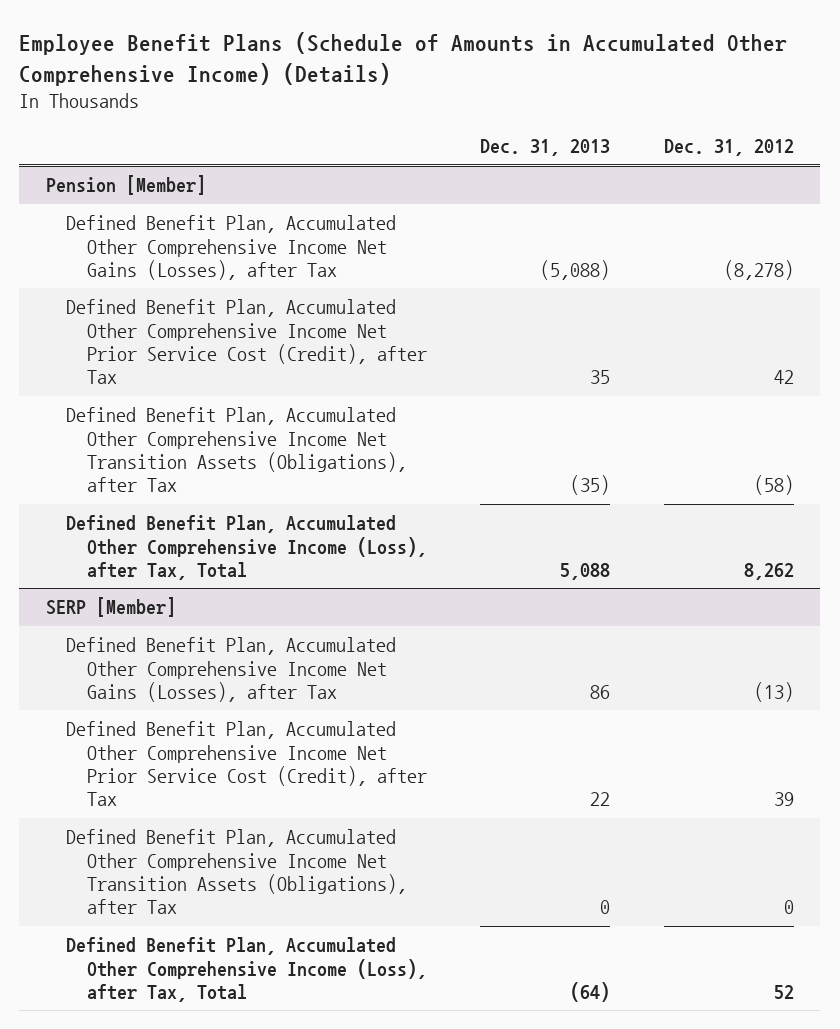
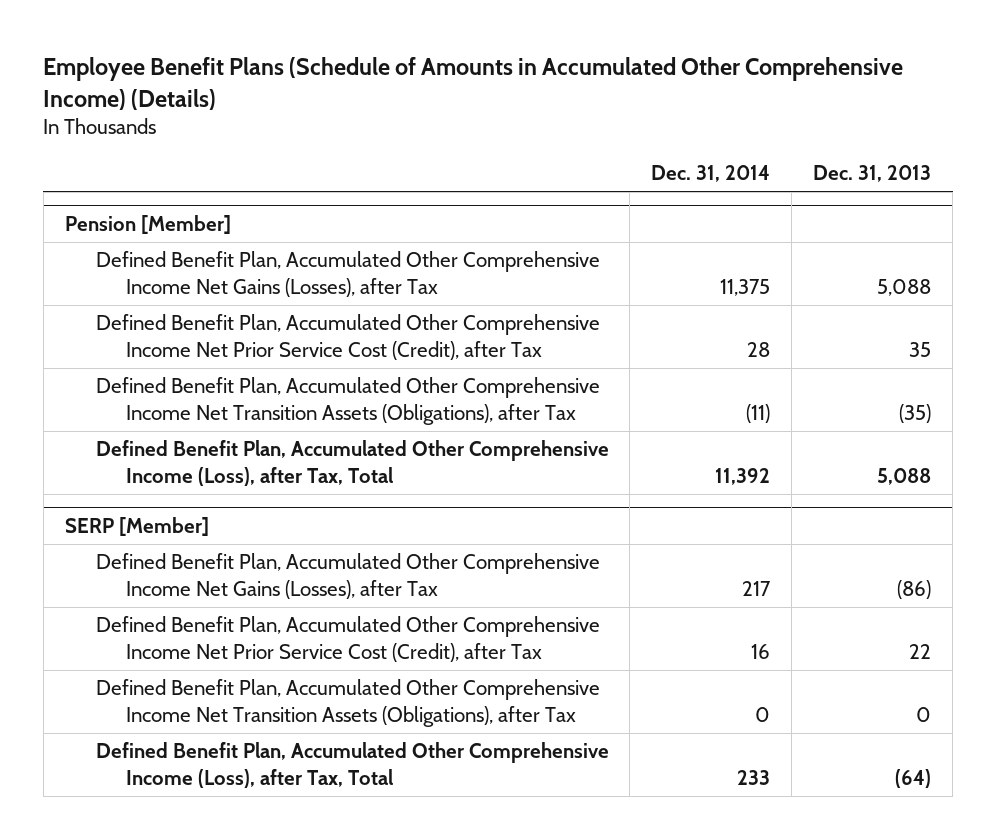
- | Dec. 31, 2013 | Dec. 31, 2012
+ | Dec. 31, 2014 | Dec. 31, 2013
@ Pension [Member]
- Defined Benefit Plan, Accumulated Other Comprehensive Income Net Gains (Losses), after Tax | (5,088) | (8,278)
+ Defined Benefit Plan, Accumulated Other Comprehensive Income Net Gains (Losses), after Tax | 11,375 | 5,088
@ SERP [Member]
- Defined Benefit Plan, Accumulated Other Comprehensive Income Net Gains (Losses), after Tax | 86 | (13)
+ Defined Benefit Plan, Accumulated Other Comprehensive Income Net Gains (Losses), after Tax | 217 | (86)

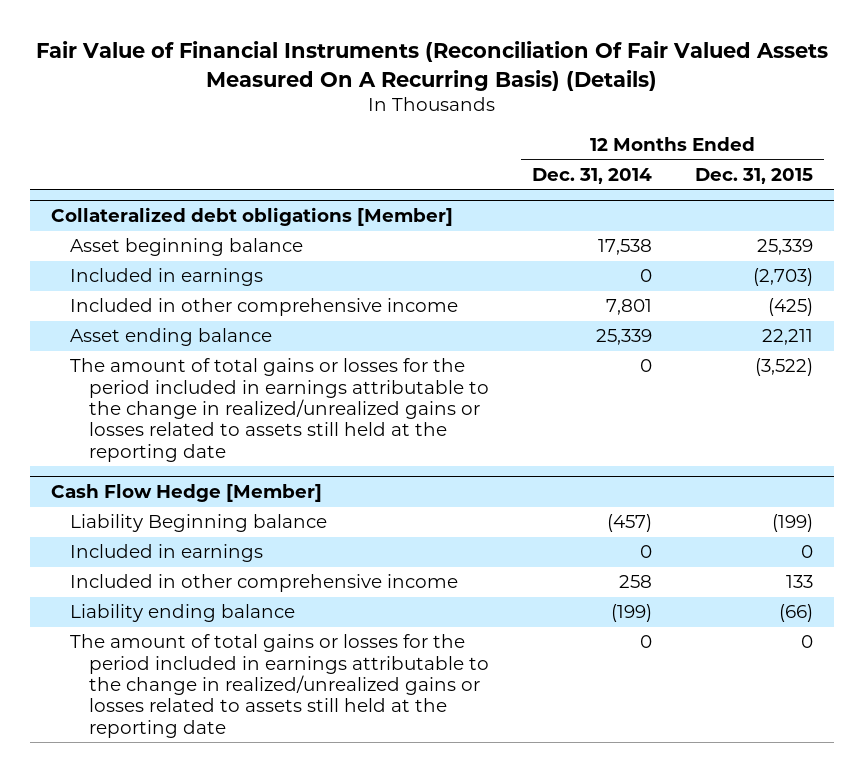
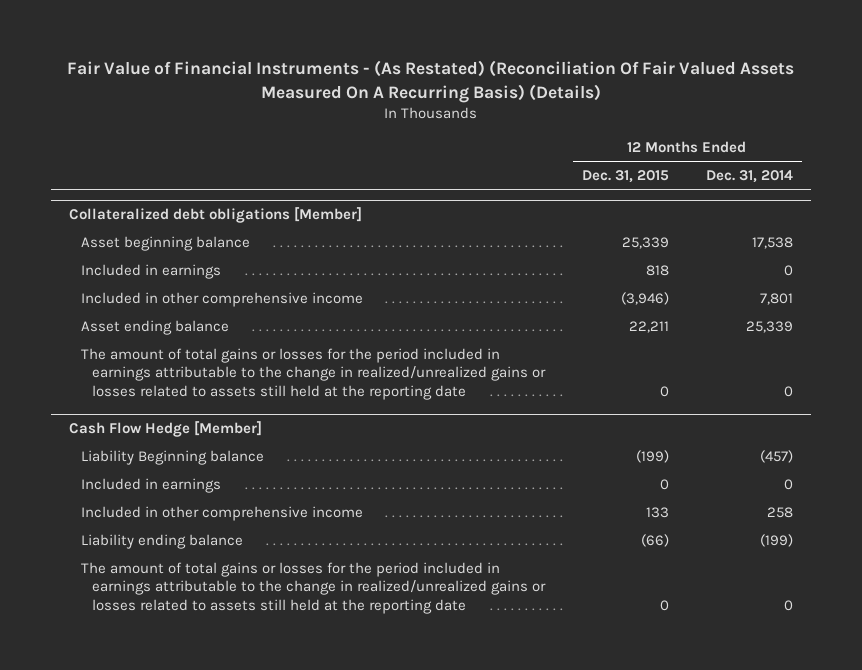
- Fair Value of Financial Instruments (Reconciliation Of Fair Valued Assets Measured On A Recurring Basis) (Details)
+ Fair Value of Financial Instruments - (As Restated) (Reconciliation Of Fair Valued Assets Measured On A Recurring Basis) (Details)
- | 12 Months Ended Dec. 31, 2014 | 12 Months Ended Dec. 31, 2015
+ | 12 Months Ended Dec. 31, 2015 | 12 Months Ended Dec. 31, 2014
@ Collateralized debt obligations [Member]
- Included in earnings | 0 | (2,703)
- Included in other comprehensive income | 7,801 | (425)
+ Included in earnings | 818 | 0
+ Included in other comprehensive income | (3,946) | 7,801
- The amount of total gains or losses for the period included in earnings attributable to the change in realized/unrealized gains or losses related to assets still held at the reporting date | 0 | (3,522)
+ The amount of total gains or losses for the period included in earnings attributable to the change in realized/unrealized gains or losses related to assets still held at the reporting date | 0 | 0

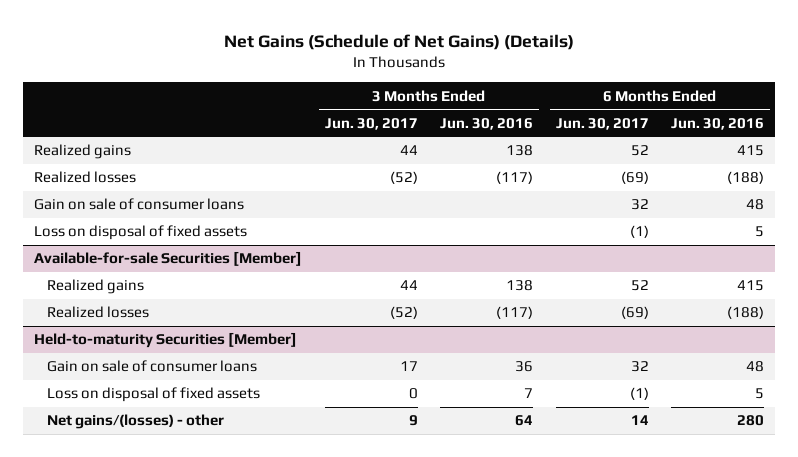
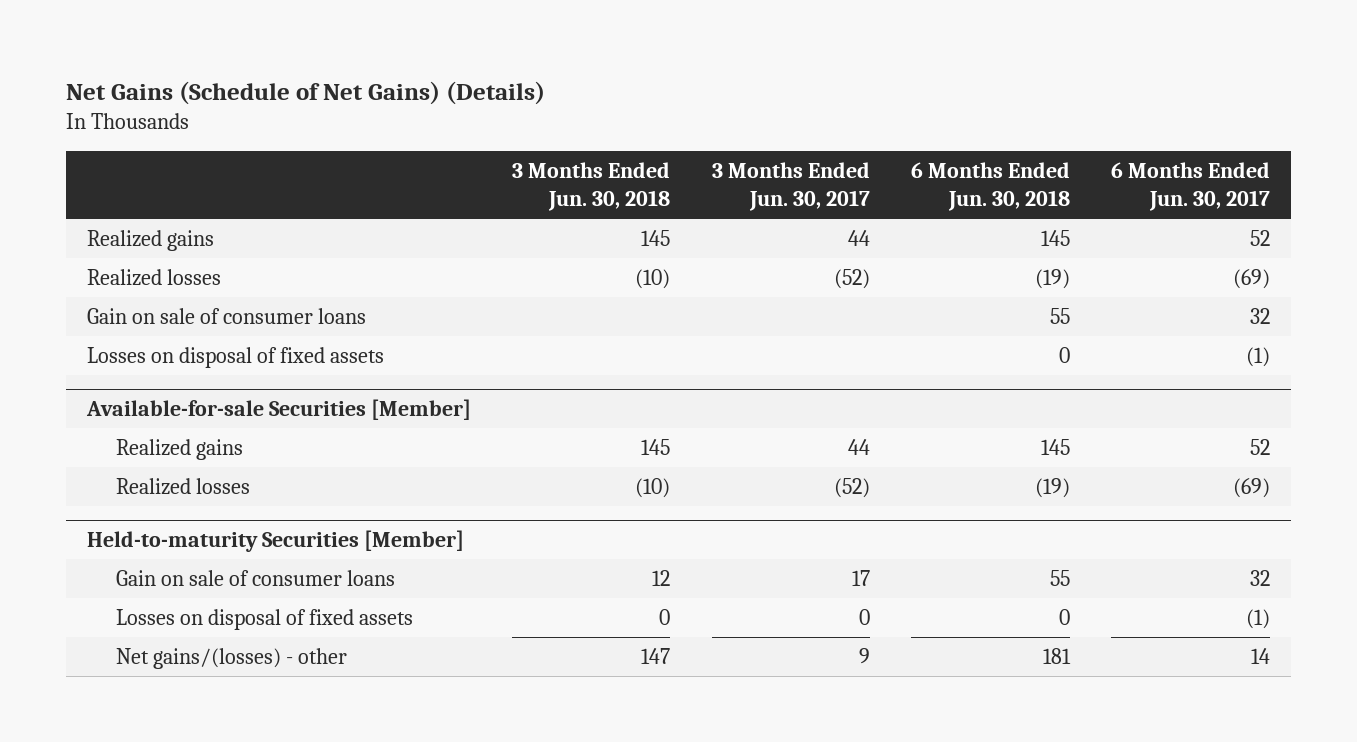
- | 3 Months Ended Jun. 30, 2017 | 3 Months Ended Jun. 30, 2016 | 6 Months Ended Jun. 30, 2017 | 6 Months Ended Jun. 30, 2016
+ | 3 Months Ended Jun. 30, 2018 | 3 Months Ended Jun. 30, 2017 | 6 Months Ended Jun. 30, 2018 | 6 Months Ended Jun. 30, 2017
- Loss on disposal of fixed assets | | | (1) | 5
+ Losses on disposal of fixed assets | | | 0 | (1)
@ Held-to-maturity Securities [Member]
- Loss on disposal of fixed assets | 0 | 7 | (1) | 5
+ Losses on disposal of fixed assets | 0 | 0 | 0 | (1)

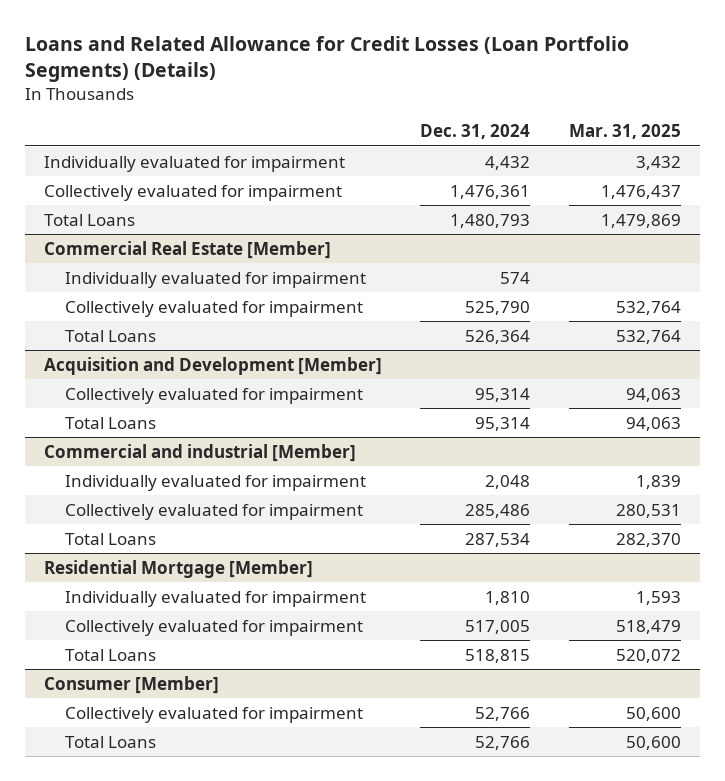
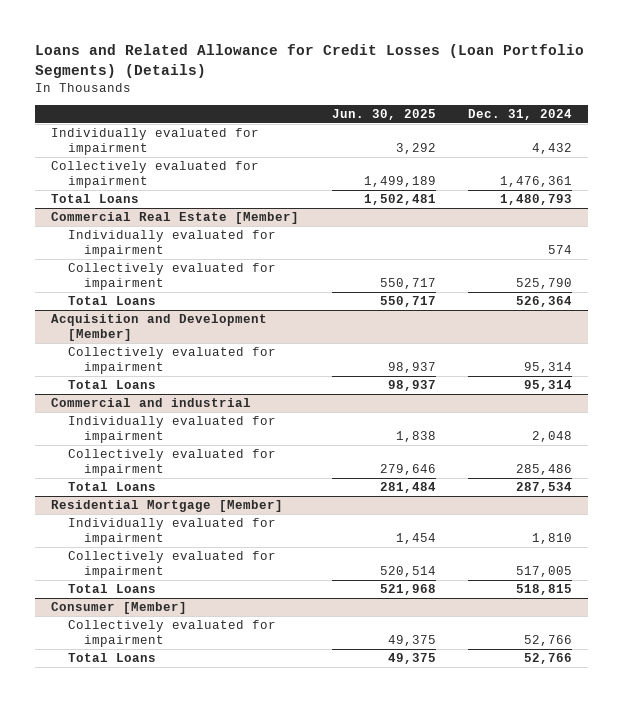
- | Dec. 31, 2024 | Mar. 31, 2025
+ | Jun. 30, 2025 | Dec. 31, 2024
- Commercial and industrial [Member]
+ Commercial and industrial

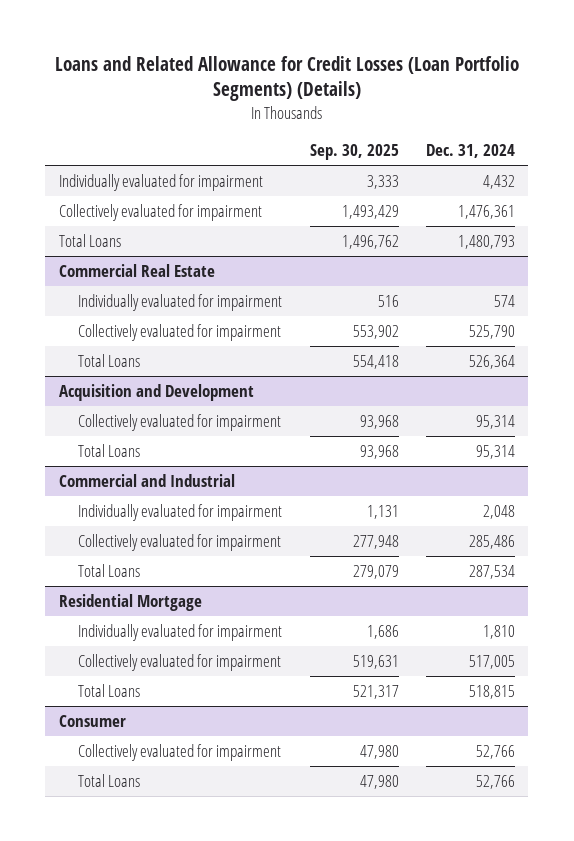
- | Jun. 30, 2025 | Dec. 31, 2024
+ | Sep. 30, 2025 | Dec. 31, 2024
- Commercial Real Estate [Member]
+ Commercial Real Estate
- Acquisition and Development [Member]
+ Acquisition and Development
- Commercial and industrial
+ Commercial and Industrial
- Residential Mortgage [Member]
+ Residential Mortgage
- Consumer [Member]
+ Consumer

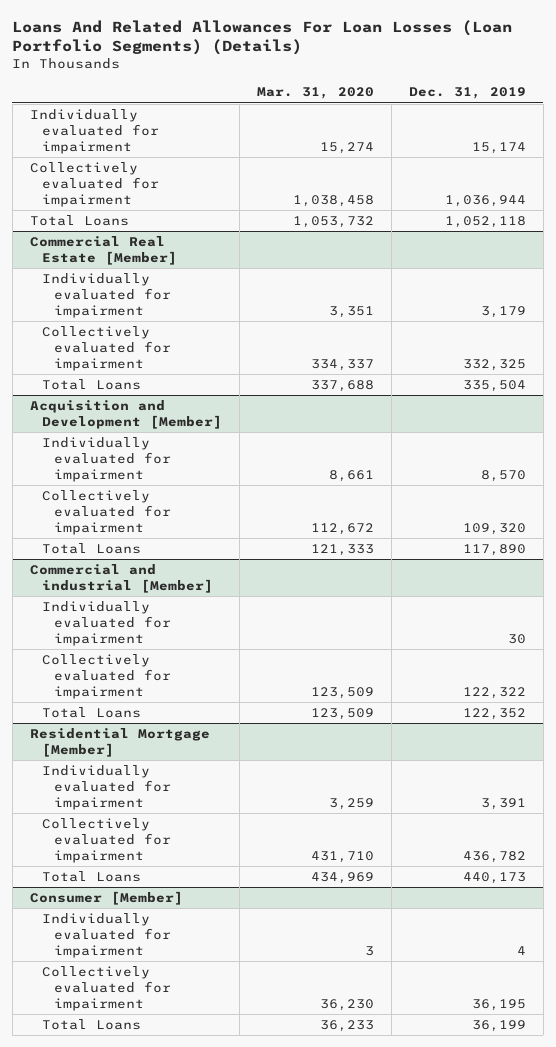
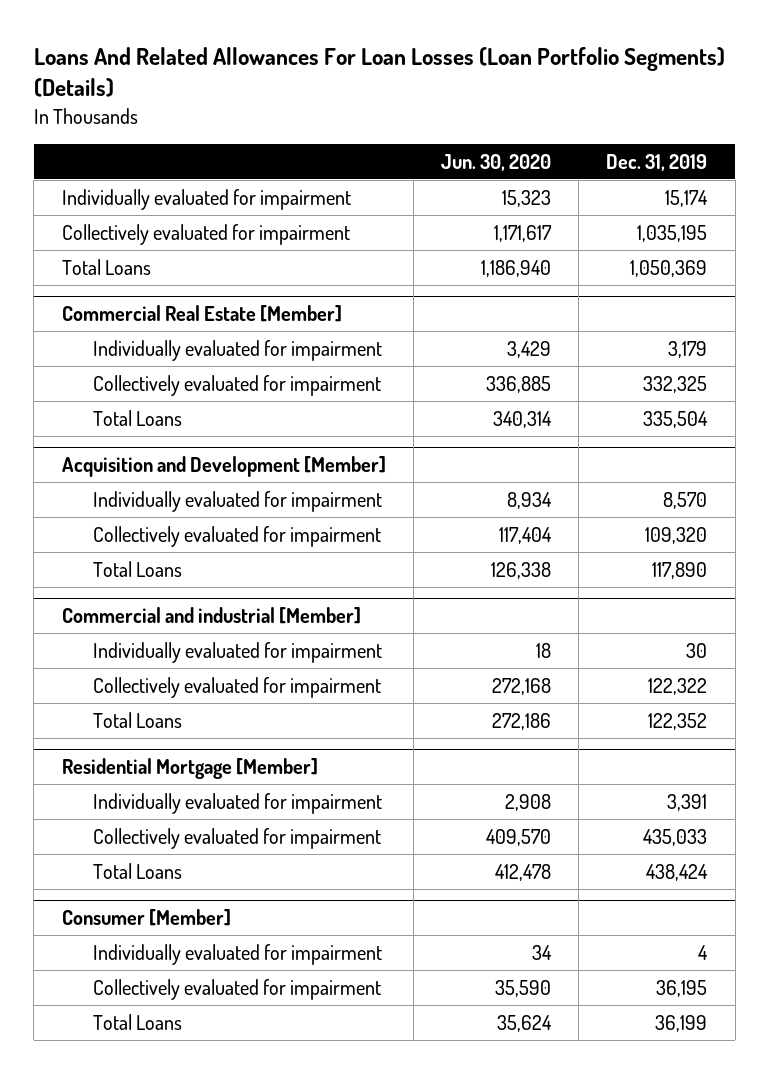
- | Mar. 31, 2020 | Dec. 31, 2019
+ | Jun. 30, 2020 | Dec. 31, 2019
- Collectively evaluated for impairment | 1,038,458 | 1,036,944
- Total Loans | 1,053,732 | 1,052,118
+ Collectively evaluated for impairment | 1,171,617 | 1,035,195
+ Total Loans | 1,186,940 | 1,050,369
@ Residential Mortgage [Member]
- Collectively evaluated for impairment | 431,710 | 436,782
- Total Loans | 434,969 | 440,173
+ Collectively evaluated for impairment | 409,570 | 435,033
+ Total Loans | 412,478 | 438,424

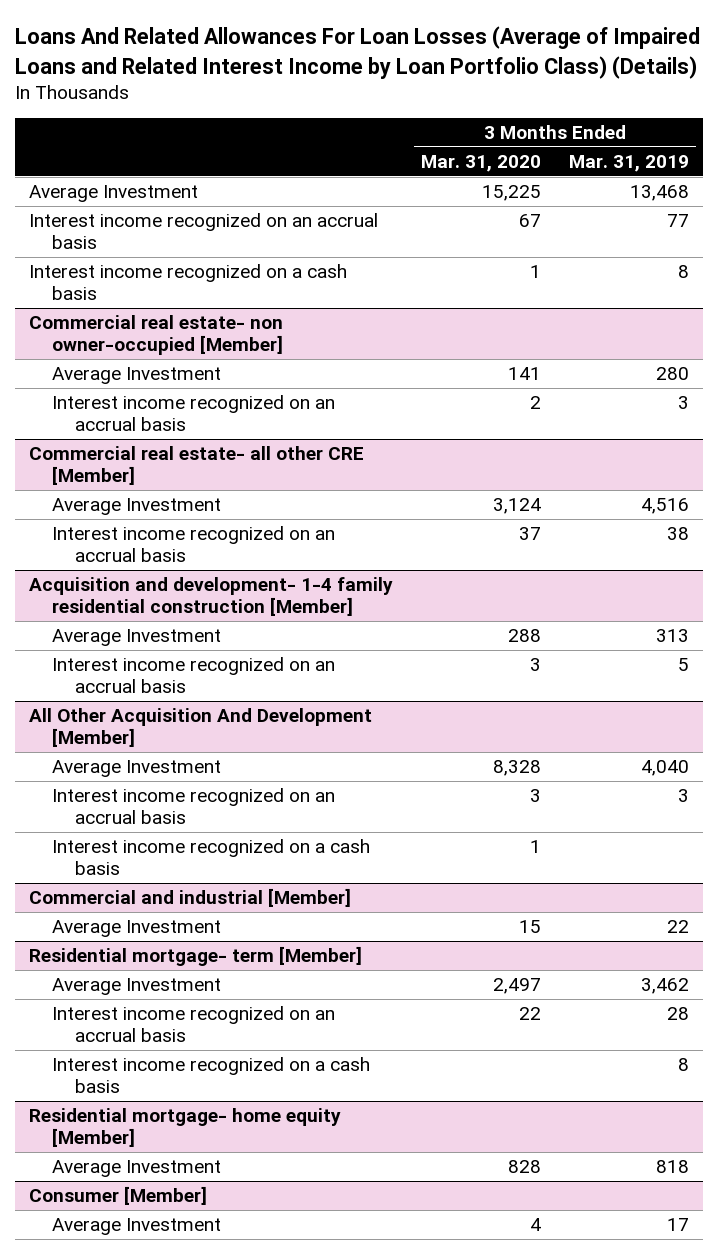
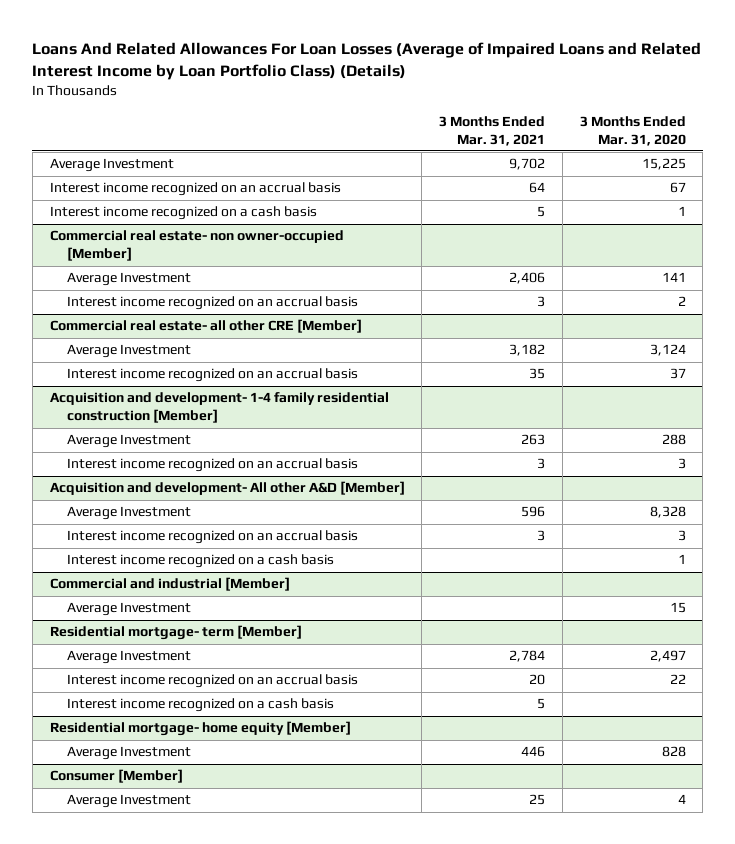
- | 3 Months Ended Mar. 31, 2020 | 3 Months Ended Mar. 31, 2019
+ | 3 Months Ended Mar. 31, 2021 | 3 Months Ended Mar. 31, 2020
- All Other Acquisition And Development [Member]
+ Acquisition and development- All other A&D [Member]

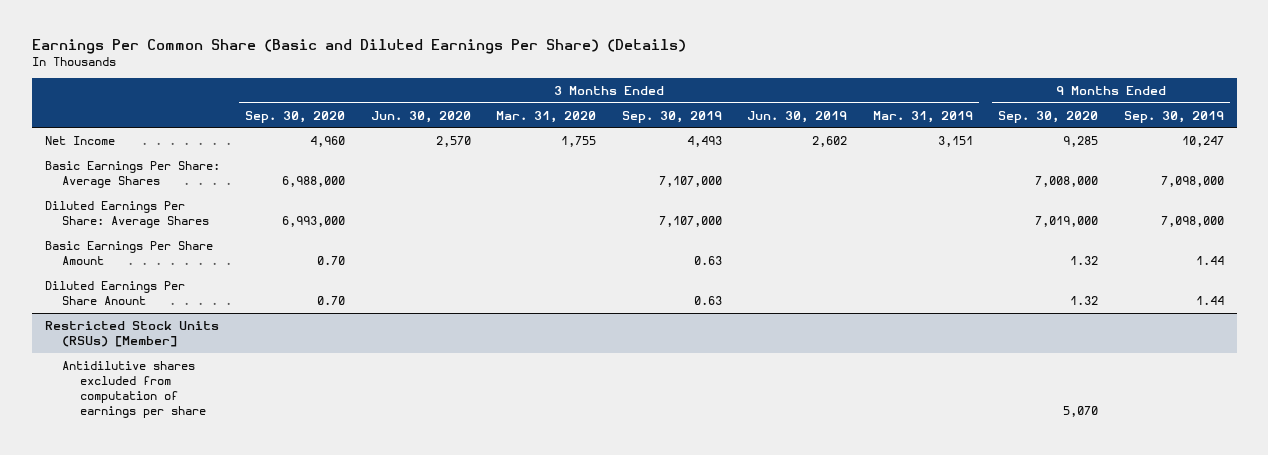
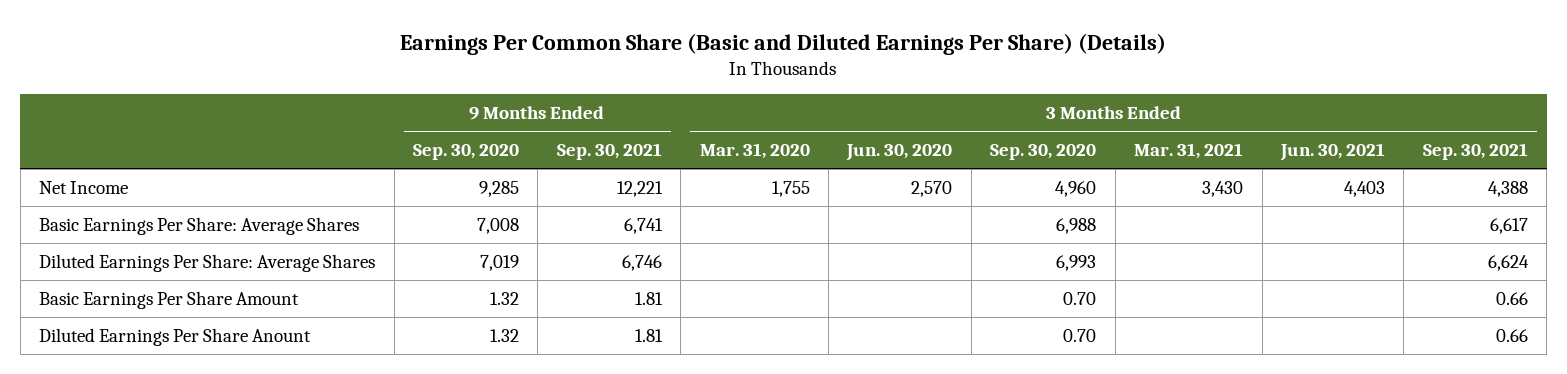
- | 3 Months Ended Sep. 30, 2020 | 3 Months Ended Jun. 30, 2020 | 3 Months Ended Mar. 31, 2020 | 3 Months Ended Sep. 30, 2019 | 3 Months Ended Jun. 30, 2019 | 3 Months Ended Mar. 31, 2019 | 9 Months Ended Sep. 30, 2020 | 9 Months Ended Sep. 30, 2019
+ | 9 Months Ended Sep. 30, 2020 | 9 Months Ended Sep. 30, 2021 | 3 Months Ended Mar. 31, 2020 | 3 Months Ended Jun. 30, 2020 | 3 Months Ended Sep. 30, 2020 | 3 Months Ended Mar. 31, 2021 | 3 Months Ended Jun. 30, 2021 | 3 Months Ended Sep. 30, 2021
- Basic Earnings Per Share: Average Shares | 6,988,000 | | | 7,107,000 | | | 7,008,000 | 7,098,000
- Diluted Earnings Per Share: Average Shares | 6,993,000 | | | 7,107,000 | | | 7,019,000 | 7,098,000
+ Basic Earnings Per Share: Average Shares | 7,008 | 6,741 | | | 6,988 | | | 6,617
+ Diluted Earnings Per Share: Average Shares | 7,019 | 6,746 | | | 6,993 | | | 6,624
- Restricted Stock Units (RSUs) [Member]
- Antidilutive shares excluded from computation of earnings per share | | | | | | | 5,070 |

